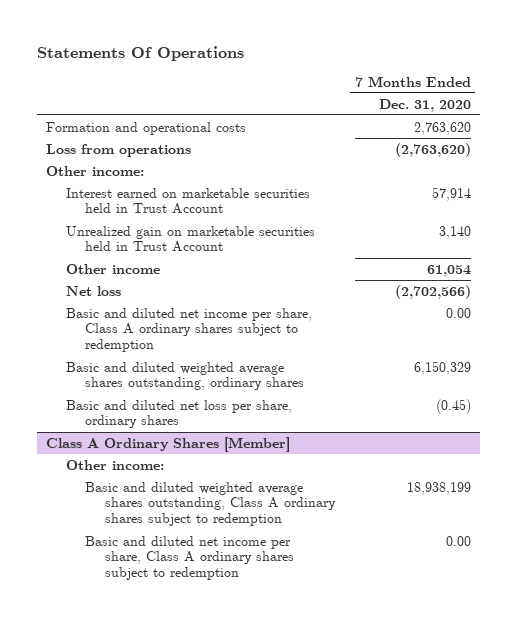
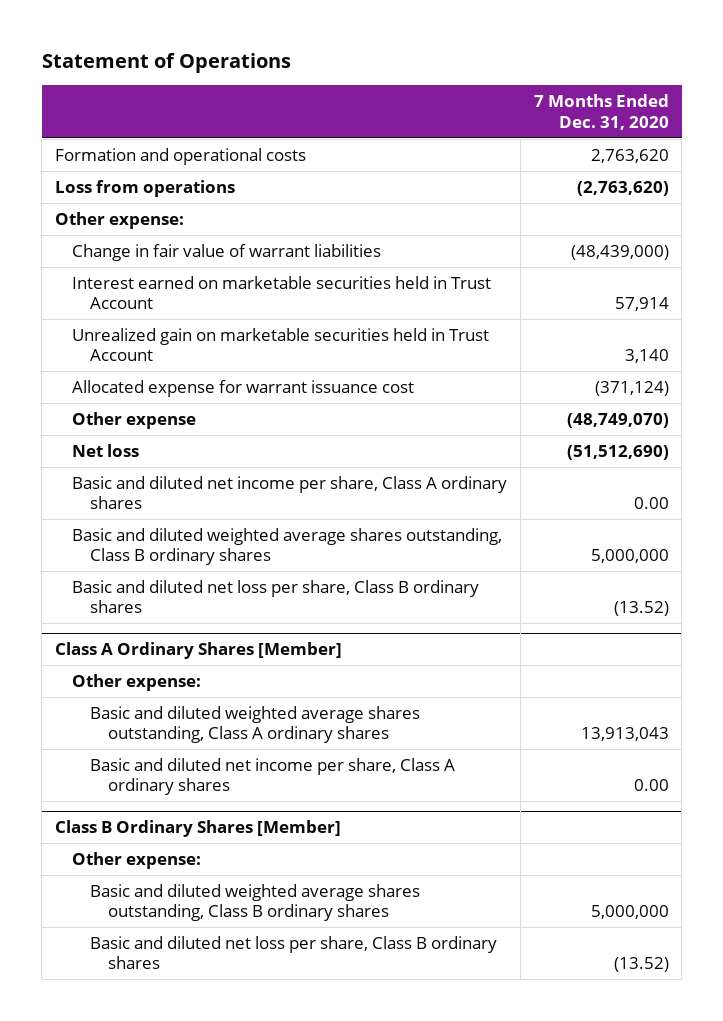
- Statements Of Operations
+ Statement of Operations
- Other income:
+ Other expense:
+ Change in fair value of warrant liabilities | (48,439,000)
- Other income | 61,054
- Net loss | (2,702,566)
- Basic and diluted net income per share, Class A ordinary shares subject to redemption | 0.00
- Basic and diluted weighted average shares outstanding, ordinary shares | 6,150,329
- Basic and diluted net loss per share, ordinary shares | (0.45)
+ Allocated expense for warrant issuance cost | (371,124)
+ Other expense | (48,749,070)
+ Net loss | (51,512,690)
+ Basic and diluted net income per share, Class A ordinary shares | 0.00
+ Basic and diluted weighted average shares outstanding, Class B ordinary shares | 5,000,000
+ Basic and diluted net loss per share, Class B ordinary shares | (13.52)
@ Class A Ordinary Shares [Member]
- Other income:
- Basic and diluted weighted average shares outstanding, Class A ordinary shares subject to redemption | 18,938,199
- Basic and diluted net income per share, Class A ordinary shares subject to redemption | 0.00
+ Other expense:
+ Basic and diluted weighted average shares outstanding, Class A ordinary shares | 13,913,043
+ Basic and diluted net income per share, Class A ordinary shares | 0.00
+ Class B Ordinary Shares [Member]
+ Other expense:
+ Basic and diluted weighted average shares outstanding, Class B ordinary shares | 5,000,000
+ Basic and diluted net loss per share, Class B ordinary shares | (13.52)

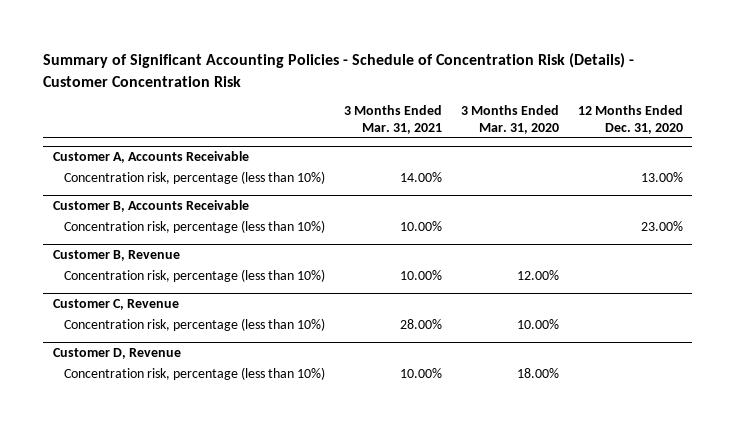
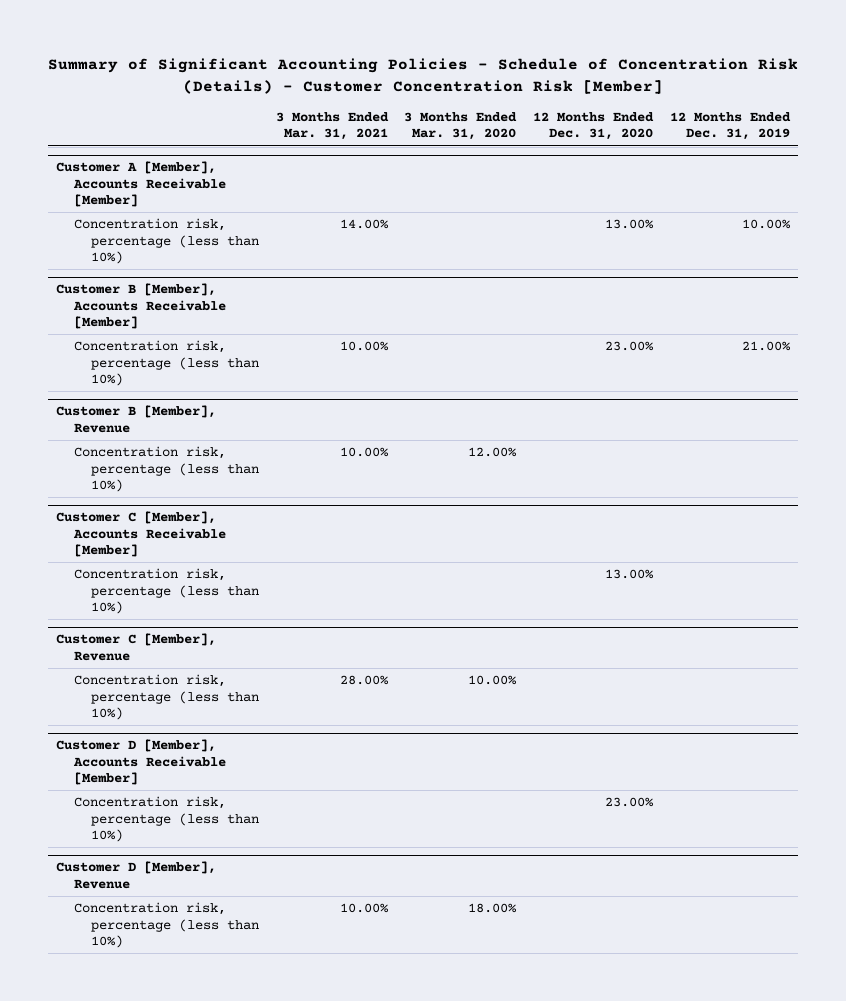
- Summary of Significant Accounting Policies - Schedule of Concentration Risk (Details) - Customer Concentration Risk
+ Summary of Significant Accounting Policies - Schedule of Concentration Risk (Details) - Customer Concentration Risk [Member]
- | 3 Months Ended Mar. 31, 2021 | 3 Months Ended Mar. 31, 2020 | 12 Months Ended Dec. 31, 2020
+ | 3 Months Ended Mar. 31, 2021 | 3 Months Ended Mar. 31, 2020 | 12 Months Ended Dec. 31, 2020 | 12 Months Ended Dec. 31, 2019
- Customer A, Accounts Receivable
+ Customer A [Member], Accounts Receivable [Member]
- Customer B, Accounts Receivable
+ Customer B [Member], Accounts Receivable [Member]
- Customer B, Revenue
+ Customer B [Member], Revenue
- Customer C, Revenue
+ Customer C [Member], Accounts Receivable [Member]
+ Concentration risk, percentage (less than 10%) | | | 13.00% |
+ Customer C [Member], Revenue
- Customer D, Revenue
+ Customer D [Member], Accounts Receivable [Member]
+ Concentration risk, percentage (less than 10%) | | | 23.00% |
+ Customer D [Member], Revenue

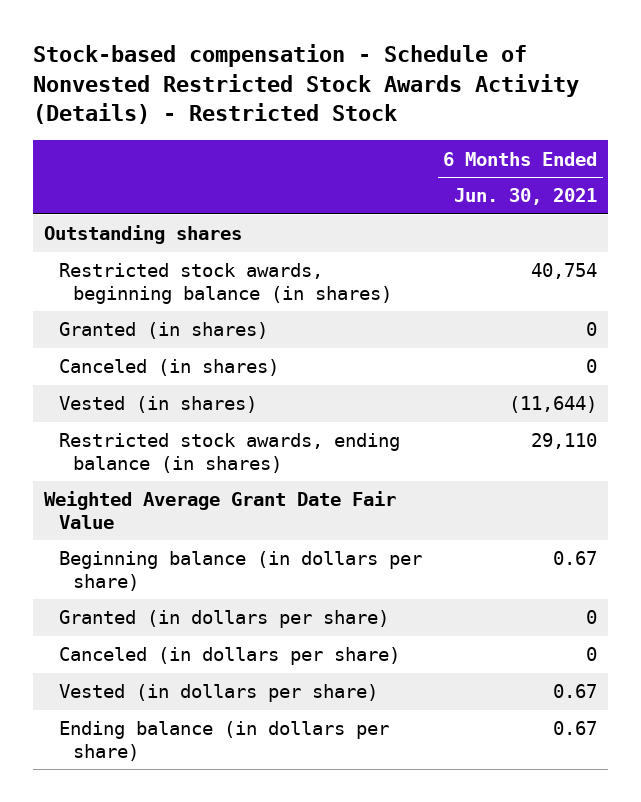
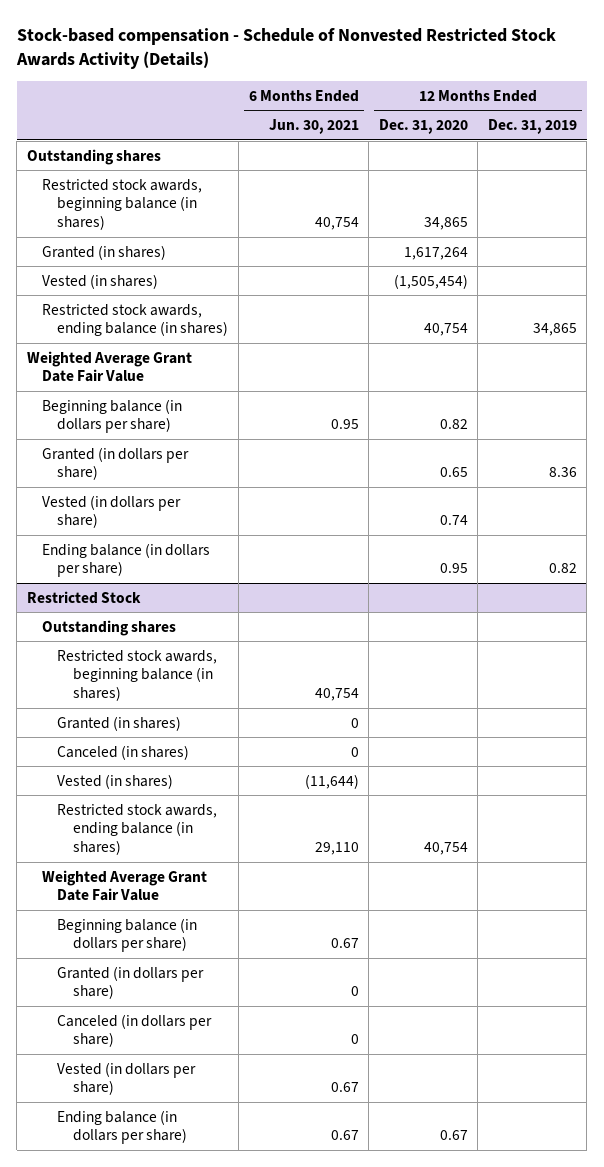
- Stock-based compensation - Schedule of Nonvested Restricted Stock Awards Activity (Details) - Restricted Stock
+ Stock-based compensation - Schedule of Nonvested Restricted Stock Awards Activity (Details)
- | 6 Months Ended Jun. 30, 2021
+ | 6 Months Ended Jun. 30, 2021 | 12 Months Ended Dec. 31, 2020 | 12 Months Ended Dec. 31, 2019
+ Granted (in shares) | | 1,617,264 |
+ Vested (in shares) | | (1,505,454) |
+ Restricted stock awards, ending balance (in shares) | | 40,754 | 34,865
+ Weighted Average Grant Date Fair Value
+ Beginning balance (in dollars per share) | 0.95 | 0.82 |
+ Granted (in dollars per share) | | 0.65 | 8.36
+ Vested (in dollars per share) | | 0.74 |
+ Ending balance (in dollars per share) | | 0.95 | 0.82
+ Restricted Stock
+ Outstanding shares
+ Restricted stock awards, beginning balance (in shares) | 40,754 | |

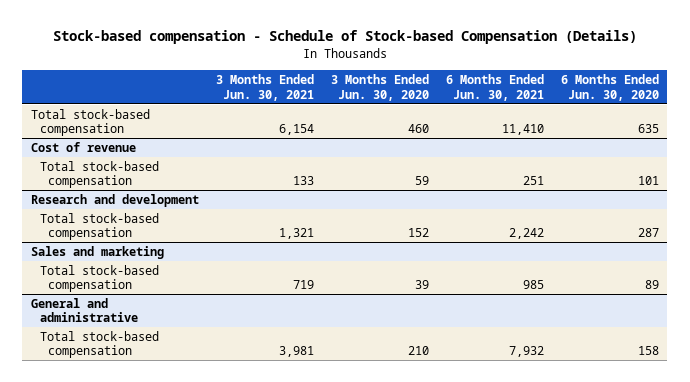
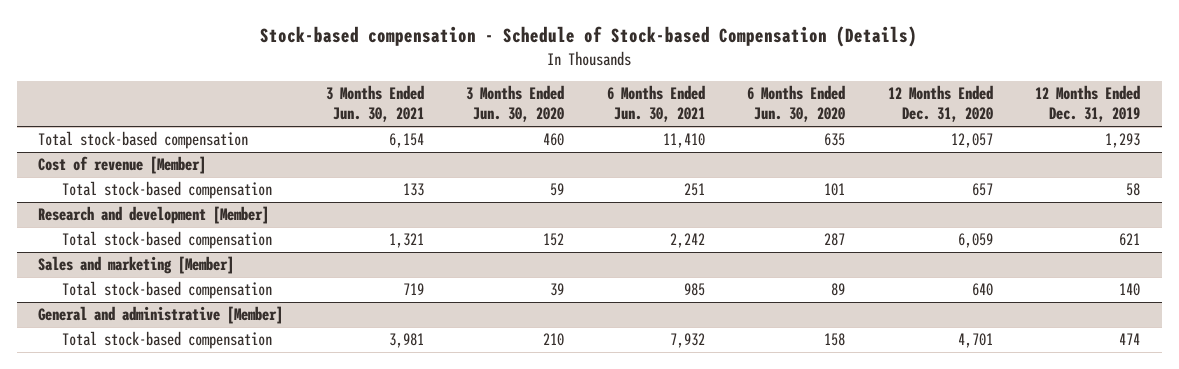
- | 3 Months Ended Jun. 30, 2021 | 3 Months Ended Jun. 30, 2020 | 6 Months Ended Jun. 30, 2021 | 6 Months Ended Jun. 30, 2020
+ | 3 Months Ended Jun. 30, 2021 | 3 Months Ended Jun. 30, 2020 | 6 Months Ended Jun. 30, 2021 | 6 Months Ended Jun. 30, 2020 | 12 Months Ended Dec. 31, 2020 | 12 Months Ended Dec. 31, 2019
- Cost of revenue
+ Cost of revenue [Member]
- Research and development
+ Research and development [Member]
- Sales and marketing
+ Sales and marketing [Member]
- General and administrative
+ General and administrative [Member]

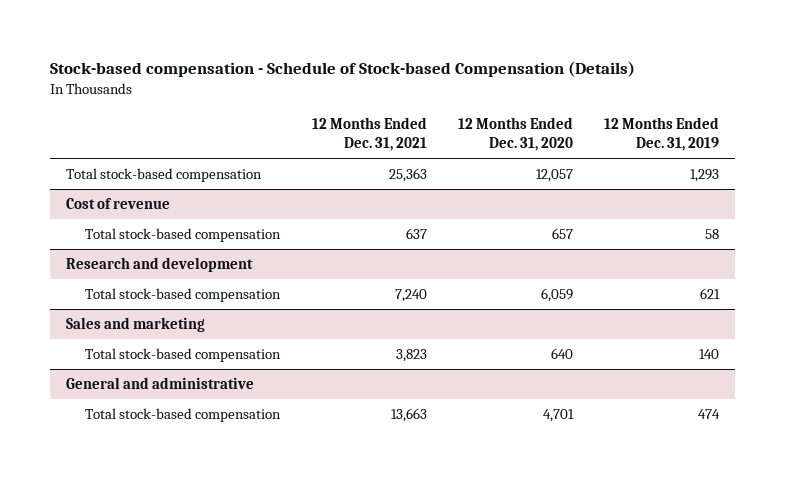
- | 3 Months Ended Jun. 30, 2021 | 3 Months Ended Jun. 30, 2020 | 6 Months Ended Jun. 30, 2021 | 6 Months Ended Jun. 30, 2020 | 12 Months Ended Dec. 31, 2020 | 12 Months Ended Dec. 31, 2019
+ | 12 Months Ended Dec. 31, 2021 | 12 Months Ended Dec. 31, 2020 | 12 Months Ended Dec. 31, 2019
- Cost of revenue [Member]
+ Cost of revenue
- Research and development [Member]
+ Research and development
- Sales and marketing [Member]
+ Sales and marketing
- General and administrative [Member]
+ General and administrative

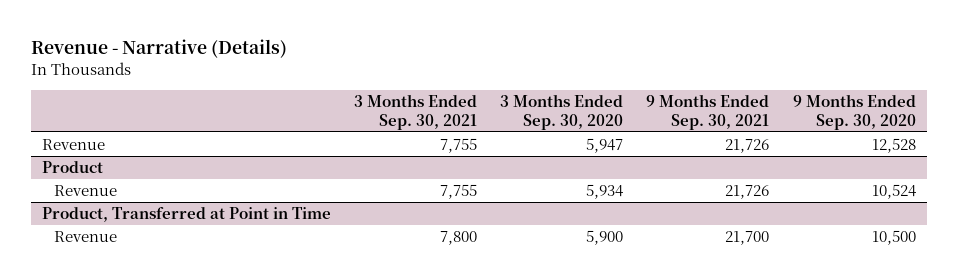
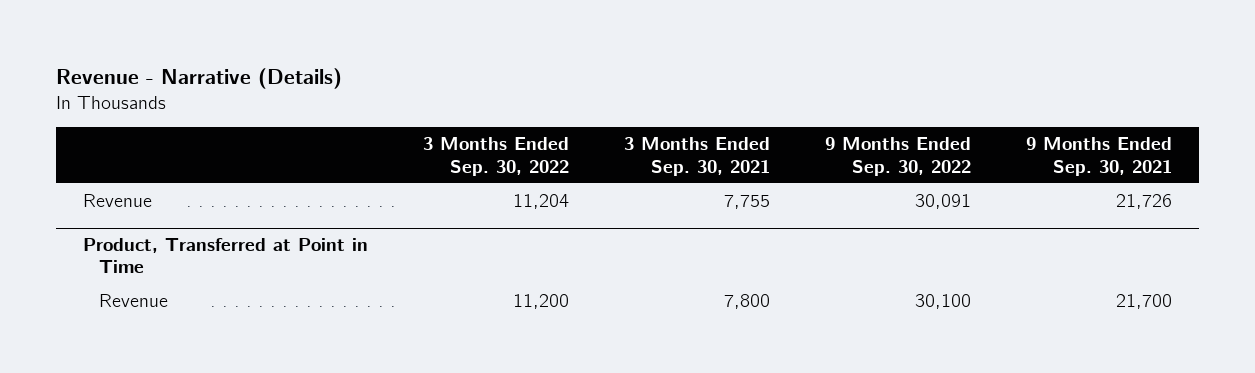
- | 3 Months Ended Sep. 30, 2021 | 3 Months Ended Sep. 30, 2020 | 9 Months Ended Sep. 30, 2021 | 9 Months Ended Sep. 30, 2020
+ | 3 Months Ended Sep. 30, 2022 | 3 Months Ended Sep. 30, 2021 | 9 Months Ended Sep. 30, 2022 | 9 Months Ended Sep. 30, 2021
- Product
- Revenue | 7,755 | 5,934 | 21,726 | 10,524

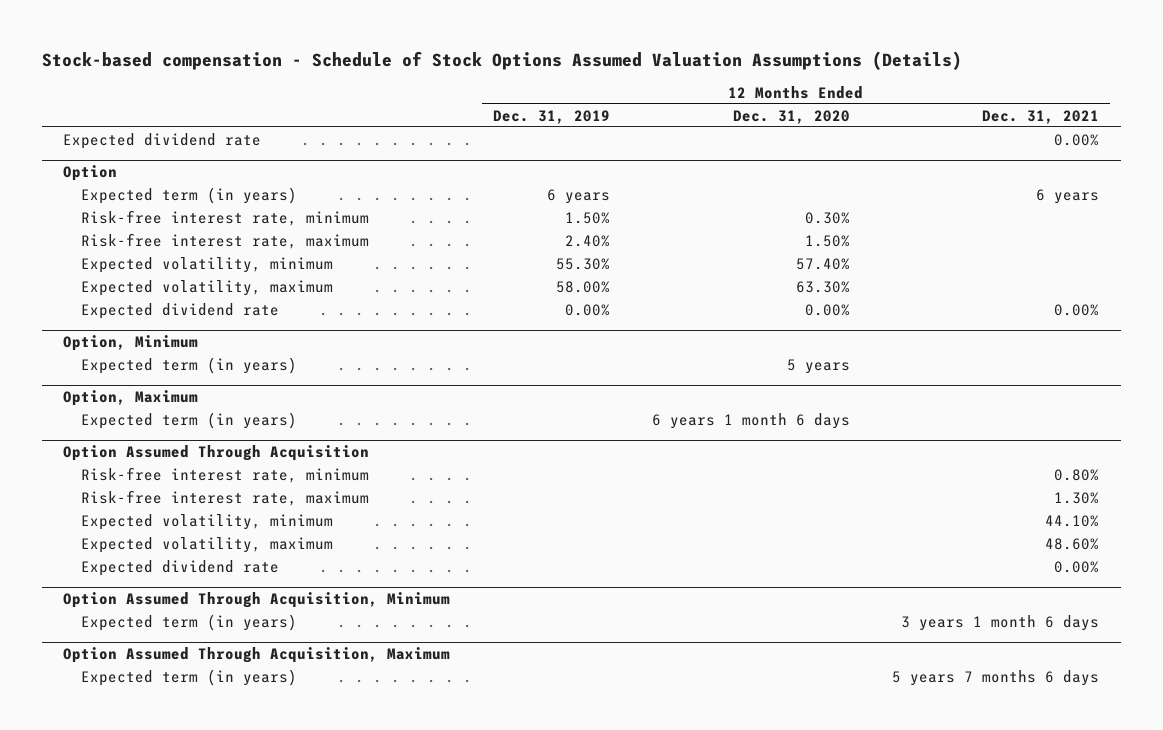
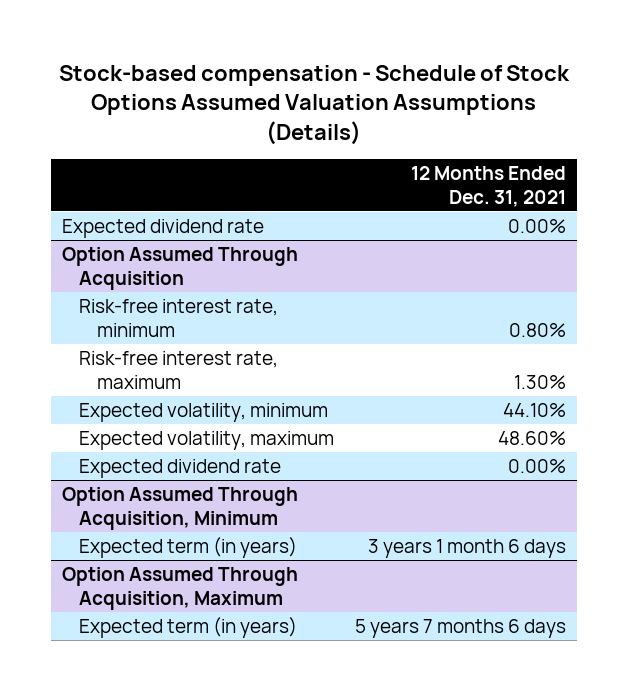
- | 12 Months Ended Dec. 31, 2019 | 12 Months Ended Dec. 31, 2020 | 12 Months Ended Dec. 31, 2021
+ | 12 Months Ended Dec. 31, 2021
- Option
- Expected term (in years) | 6 years | | 6 years
- Risk-free interest rate, minimum | 1.50% | 0.30% |
- Risk-free interest rate, maximum | 2.40% | 1.50% |
- Expected volatility, minimum | 55.30% | 57.40% |
- Expected volatility, maximum | 58.00% | 63.30% |
- Expected dividend rate | 0.00% | 0.00% | 0.00%
- Option, Minimum
- Expected term (in years) | | 5 years |
- Option, Maximum
- Expected term (in years) | | 6 years 1 month 6 days |

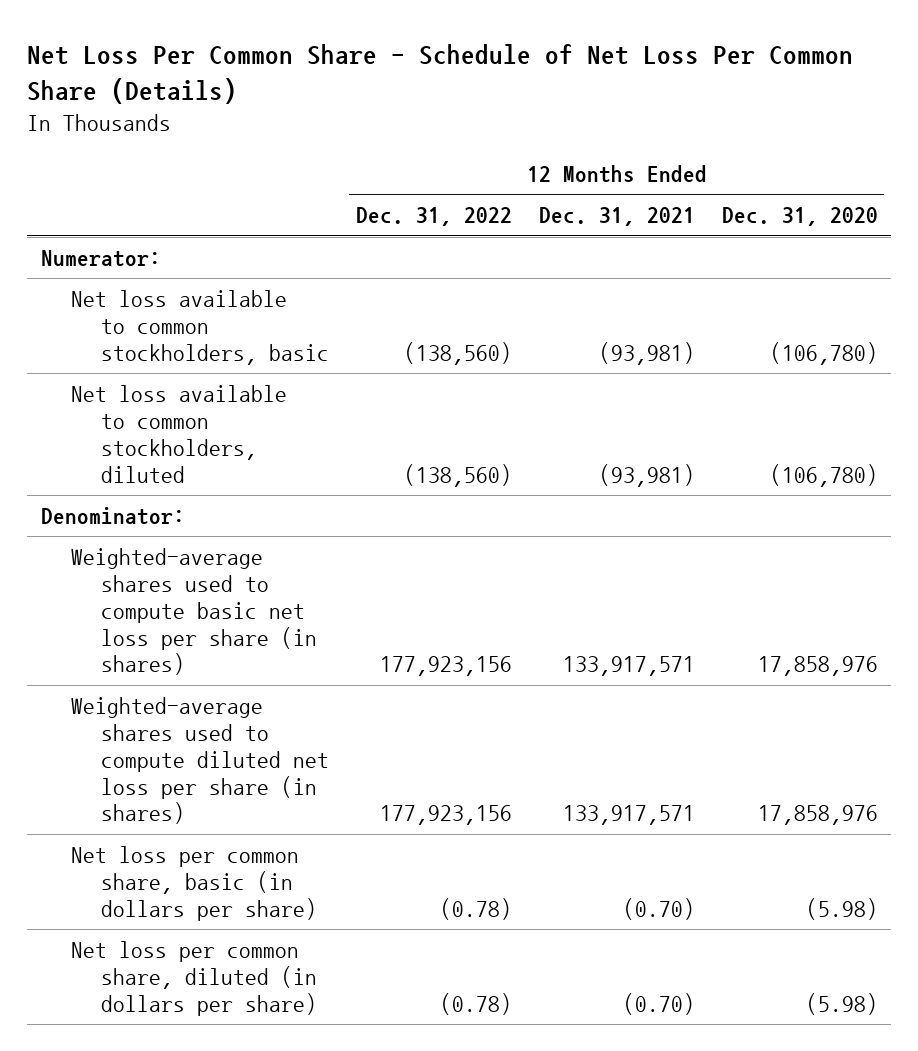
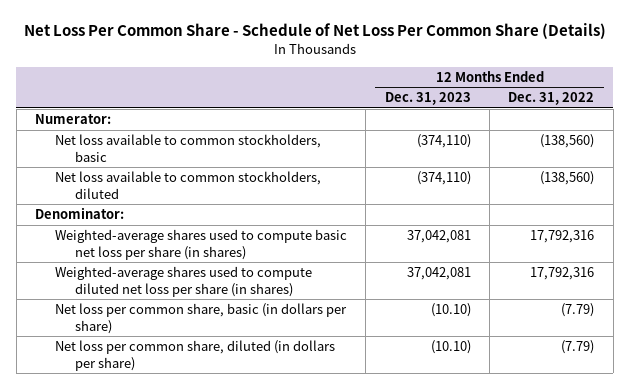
- | 12 Months Ended Dec. 31, 2022 | 12 Months Ended Dec. 31, 2021 | 12 Months Ended Dec. 31, 2020
+ | 12 Months Ended Dec. 31, 2023 | 12 Months Ended Dec. 31, 2022
- Weighted-average shares used to compute basic net loss per share (in shares) | 177,923,156 | 133,917,571 | 17,858,976
- Weighted-average shares used to compute diluted net loss per share (in shares) | 177,923,156 | 133,917,571 | 17,858,976
- Net loss per common share, basic (in dollars per share) | (0.78) | (0.70) | (5.98)
- Net loss per common share, diluted (in dollars per share) | (0.78) | (0.70) | (5.98)
+ Weighted-average shares used to compute basic net loss per share (in shares) | 37,042,081 | 17,792,316
+ Weighted-average shares used to compute diluted net loss per share (in shares) | 37,042,081 | 17,792,316
+ Net loss per common share, basic (in dollars per share) | (10.10) | (7.79)
+ Net loss per common share, diluted (in dollars per share) | (10.10) | (7.79)

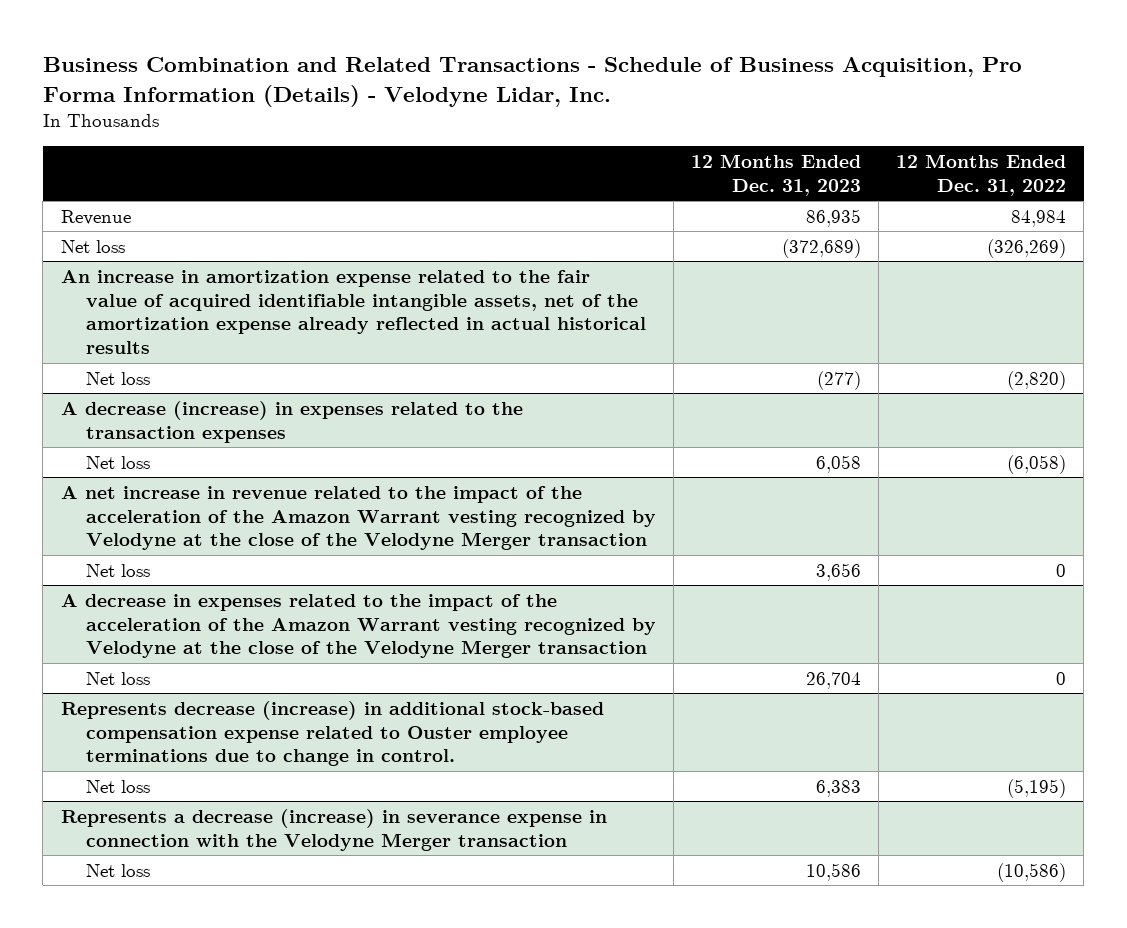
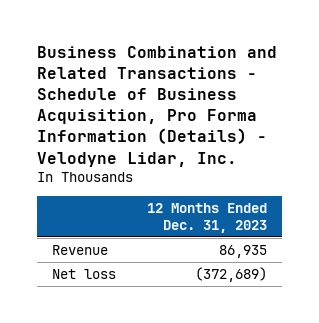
- | 12 Months Ended Dec. 31, 2023 | 12 Months Ended Dec. 31, 2022
+ | 12 Months Ended Dec. 31, 2023
- An increase in amortization expense related to the fair value of acquired identifiable intangible assets, net of the amortization expense already reflected in actual historical results
- Net loss | (277) | (2,820)
- A decrease (increase) in expenses related to the transaction expenses
- Net loss | 6,058 | (6,058)
- A net increase in revenue related to the impact of the acceleration of the Amazon Warrant vesting recognized by Velodyne at the close of the Velodyne Merger transaction
- Net loss | 3,656 | 0
- A decrease in expenses related to the impact of the acceleration of the Amazon Warrant vesting recognized by Velodyne at the close of the Velodyne Merger transaction
- Net loss | 26,704 | 0
- Represents decrease (increase) in additional stock-based compensation expense related to Ouster employee terminations due to change in control.
- Net loss | 6,383 | (5,195)
- Represents a decrease (increase) in severance expense in connection with the Velodyne Merger transaction
- Net loss | 10,586 | (10,586)

